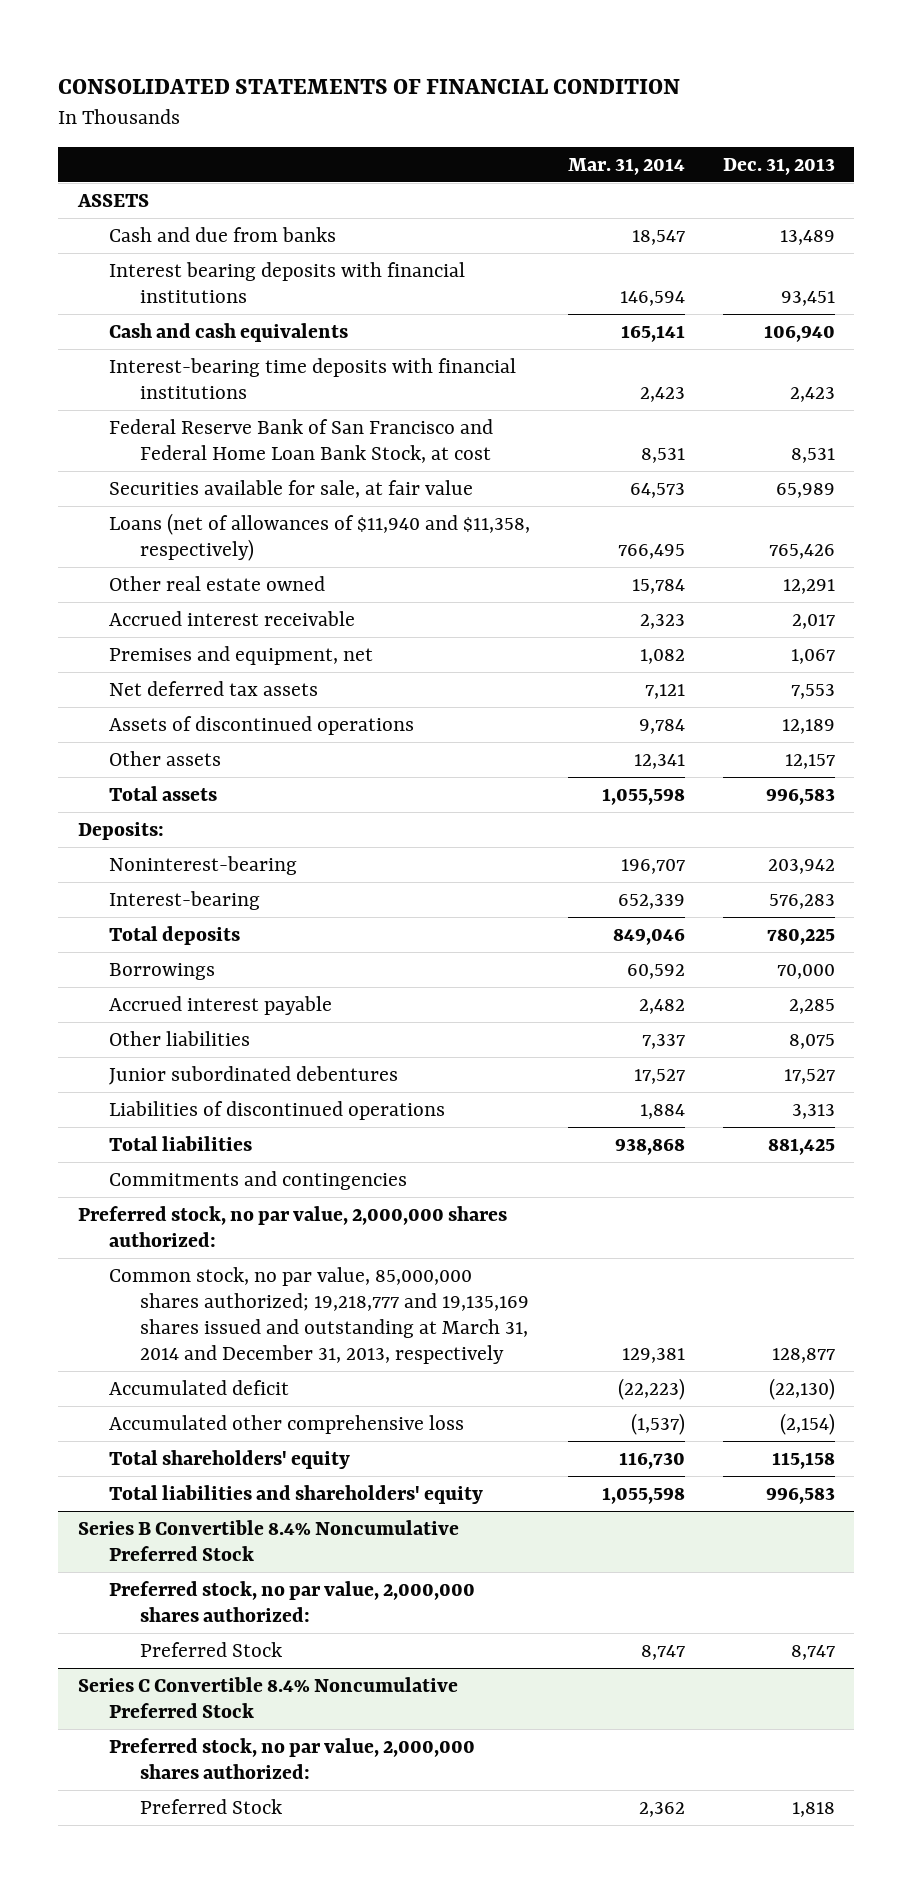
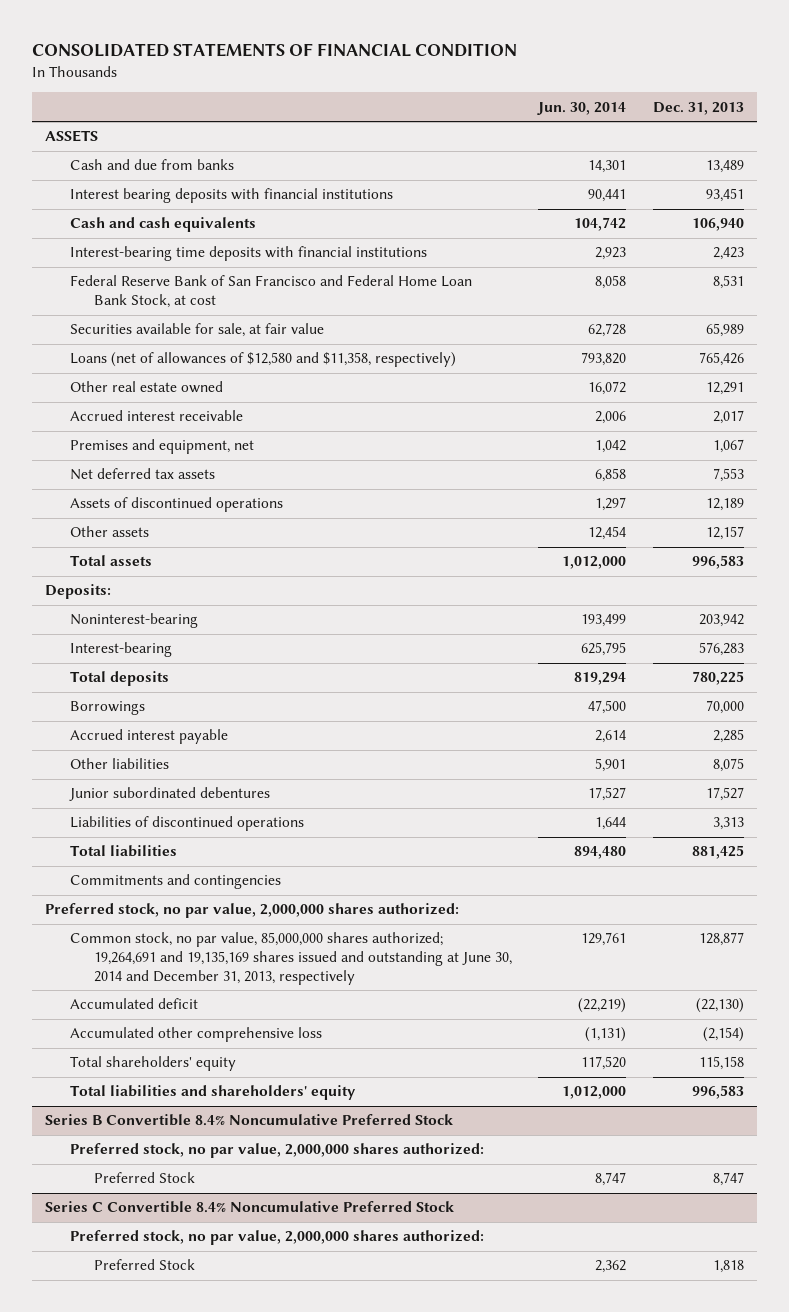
- | Mar. 31, 2014 | Dec. 31, 2013
+ | Jun. 30, 2014 | Dec. 31, 2013
- Loans (net of allowances of $11,940 and $11,358, respectively) | 766,495 | 765,426
+ Loans (net of allowances of $12,580 and $11,358, respectively) | 793,820 | 765,426
- Common stock, no par value, 85,000,000 shares authorized; 19,218,777 and 19,135,169 shares issued and outstanding at March 31, 2014 and December 31, 2013, respectively | 129,381 | 128,877
+ Common stock, no par value, 85,000,000 shares authorized; 19,264,691 and 19,135,169 shares issued and outstanding at June 30, 2014 and December 31, 2013, respectively | 129,761 | 128,877

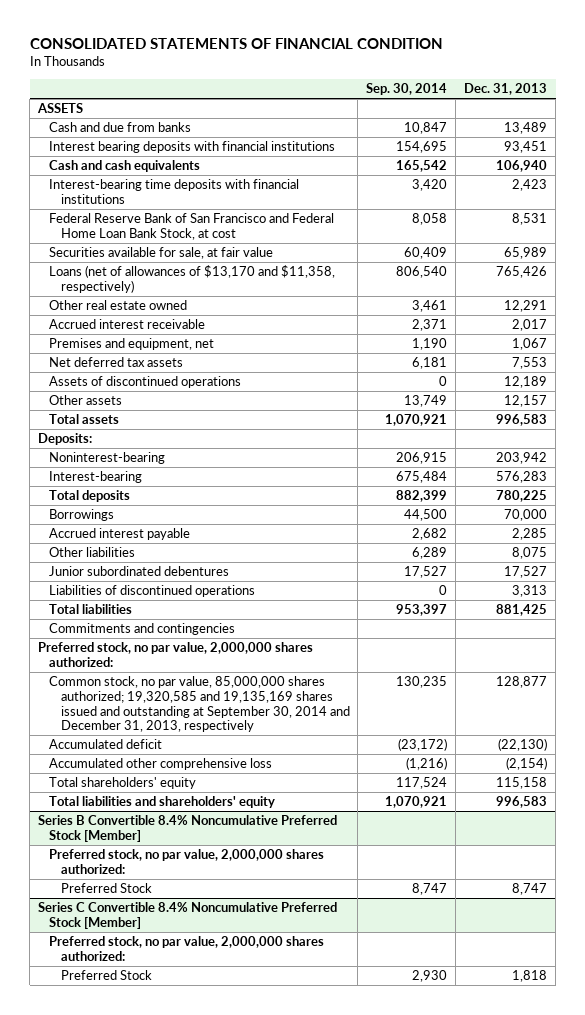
- | Jun. 30, 2014 | Dec. 31, 2013
+ | Sep. 30, 2014 | Dec. 31, 2013
- Loans (net of allowances of $12,580 and $11,358, respectively) | 793,820 | 765,426
+ Loans (net of allowances of $13,170 and $11,358, respectively) | 806,540 | 765,426
- Common stock, no par value, 85,000,000 shares authorized; 19,264,691 and 19,135,169 shares issued and outstanding at June 30, 2014 and December 31, 2013, respectively | 129,761 | 128,877
+ Common stock, no par value, 85,000,000 shares authorized; 19,320,585 and 19,135,169 shares issued and outstanding at September 30, 2014 and December 31, 2013, respectively | 130,235 | 128,877
- Series B Convertible 8.4% Noncumulative Preferred Stock
+ Series B Convertible 8.4% Noncumulative Preferred Stock [Member]
- Series C Convertible 8.4% Noncumulative Preferred Stock
+ Series C Convertible 8.4% Noncumulative Preferred Stock [Member]

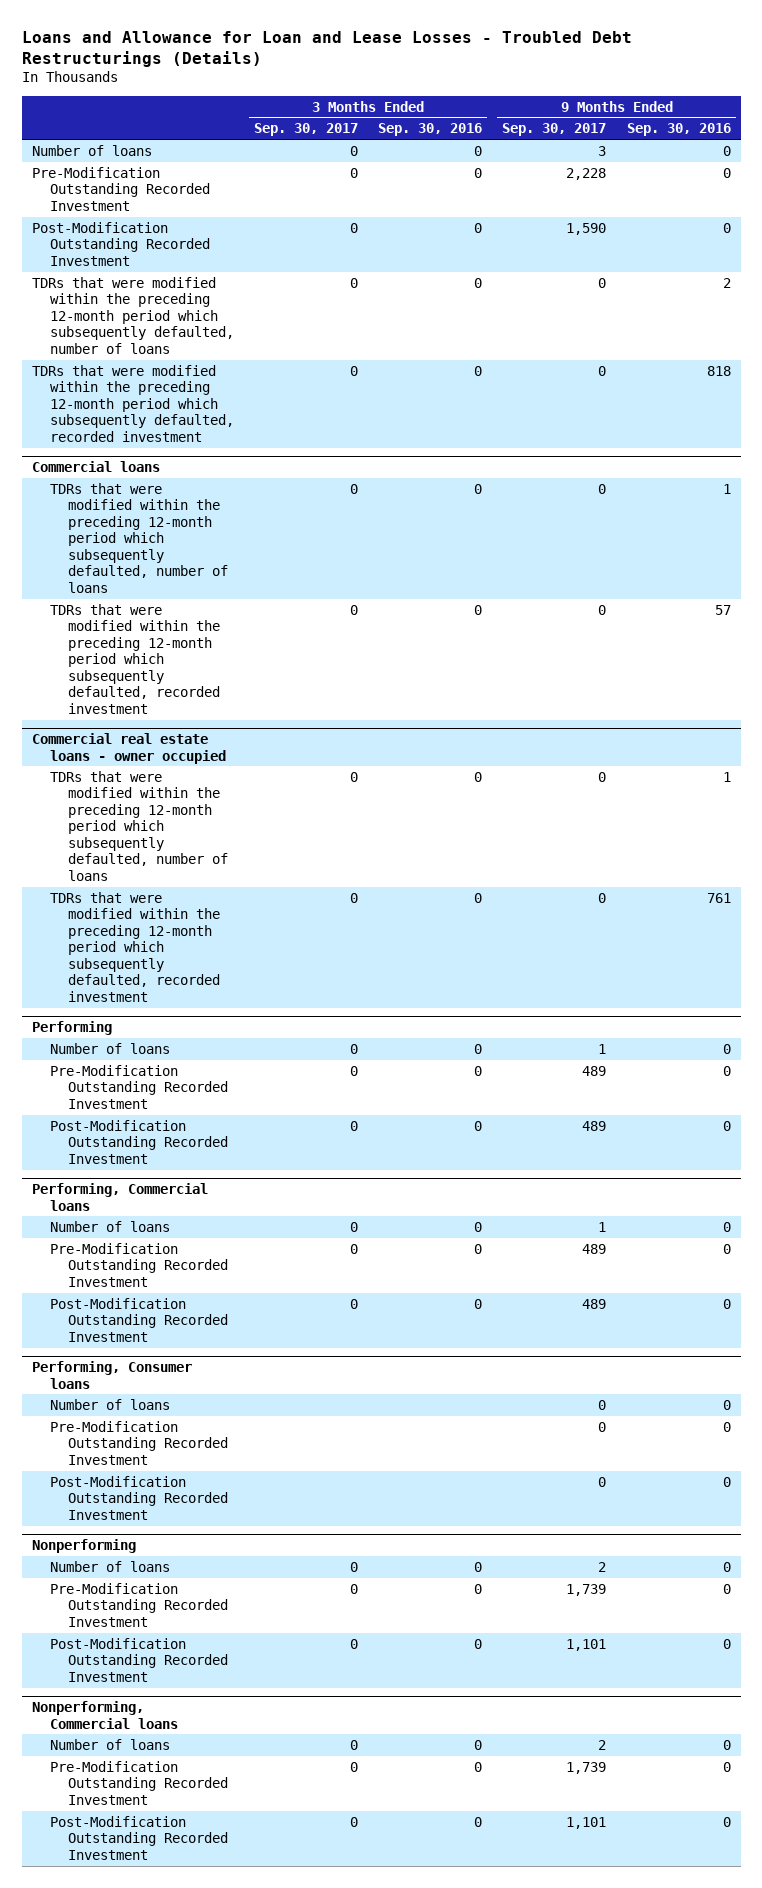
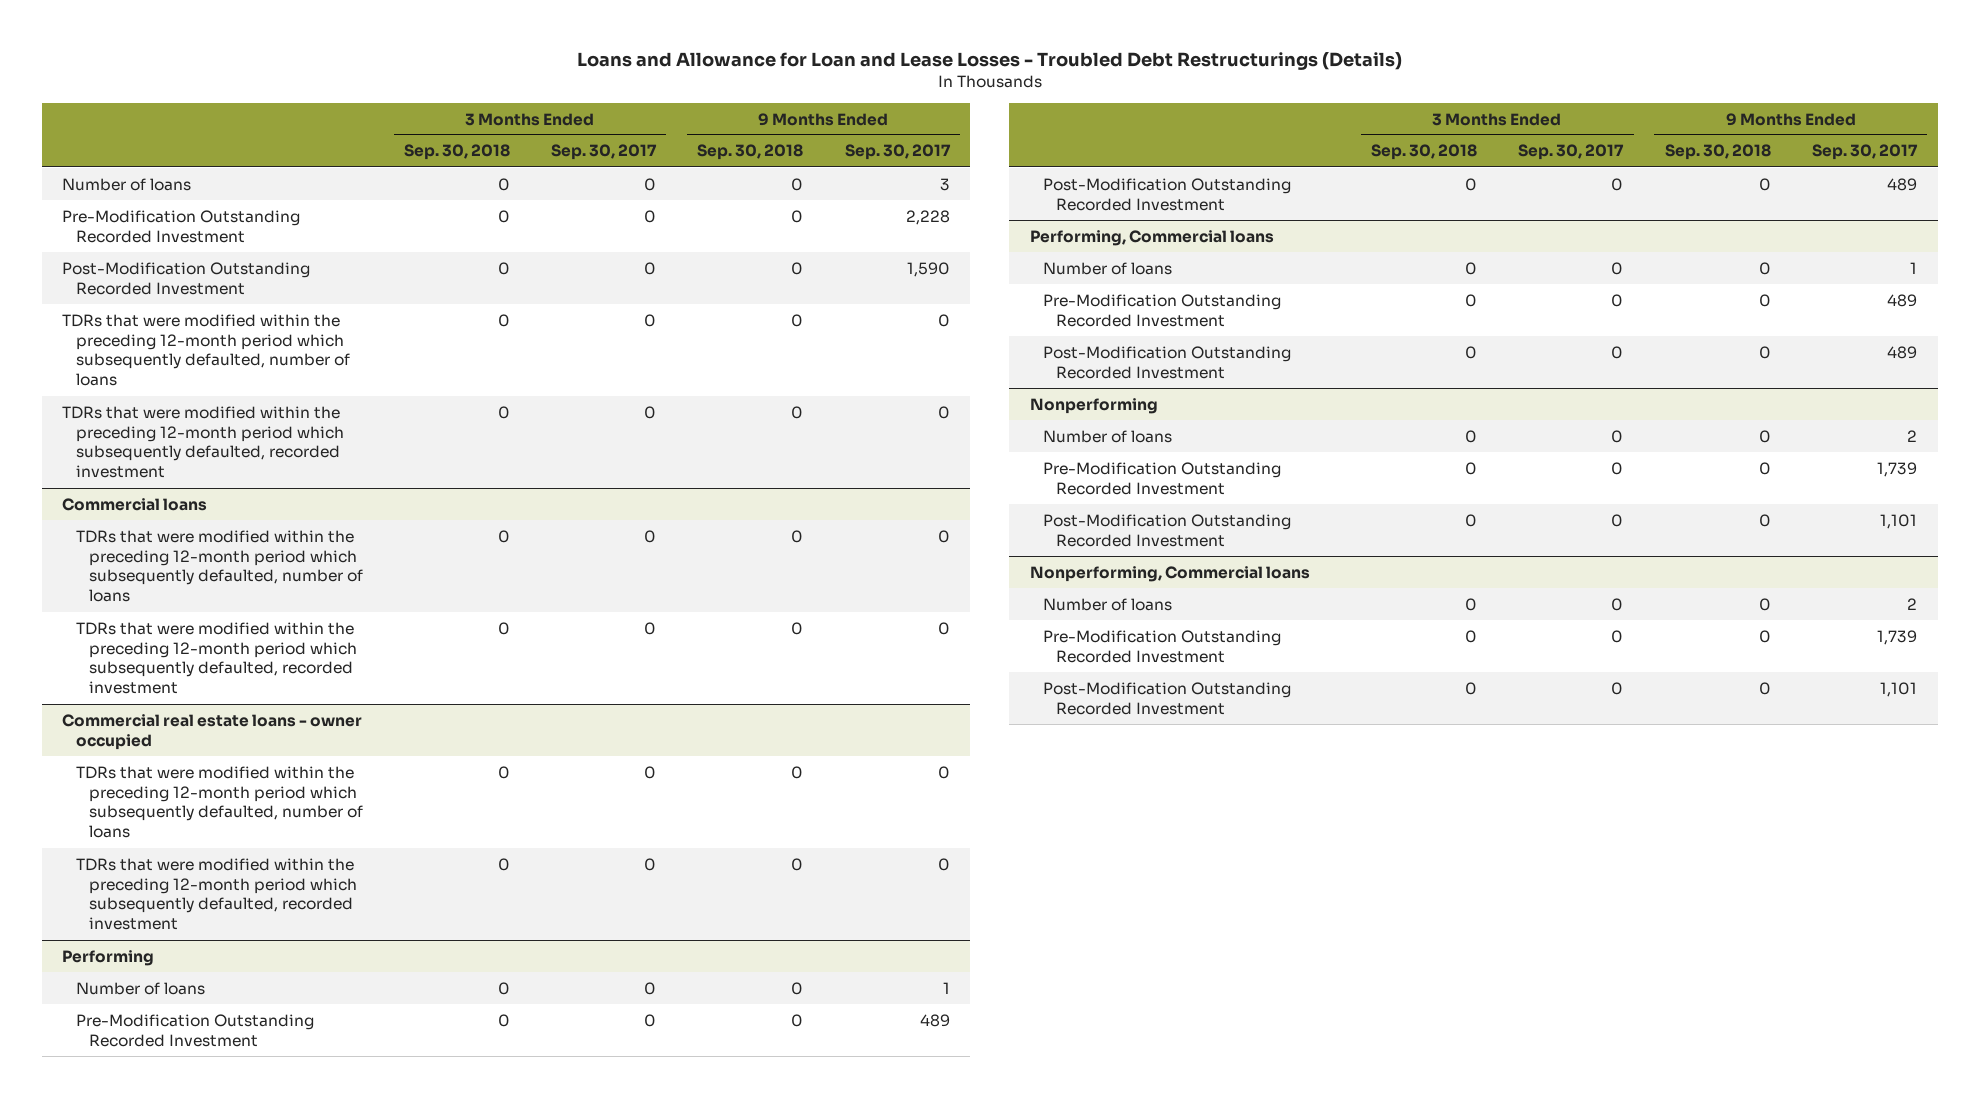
- | 3 Months Ended Sep. 30, 2017 | 3 Months Ended Sep. 30, 2016 | 9 Months Ended Sep. 30, 2017 | 9 Months Ended Sep. 30, 2016
+ | 3 Months Ended Sep. 30, 2018 | 3 Months Ended Sep. 30, 2017 | 9 Months Ended Sep. 30, 2018 | 9 Months Ended Sep. 30, 2017
- Performing, Consumer loans
- Number of loans | | | 0 | 0
- Pre-Modification Outstanding Recorded Investment | | | 0 | 0
- Post-Modification Outstanding Recorded Investment | | | 0 | 0

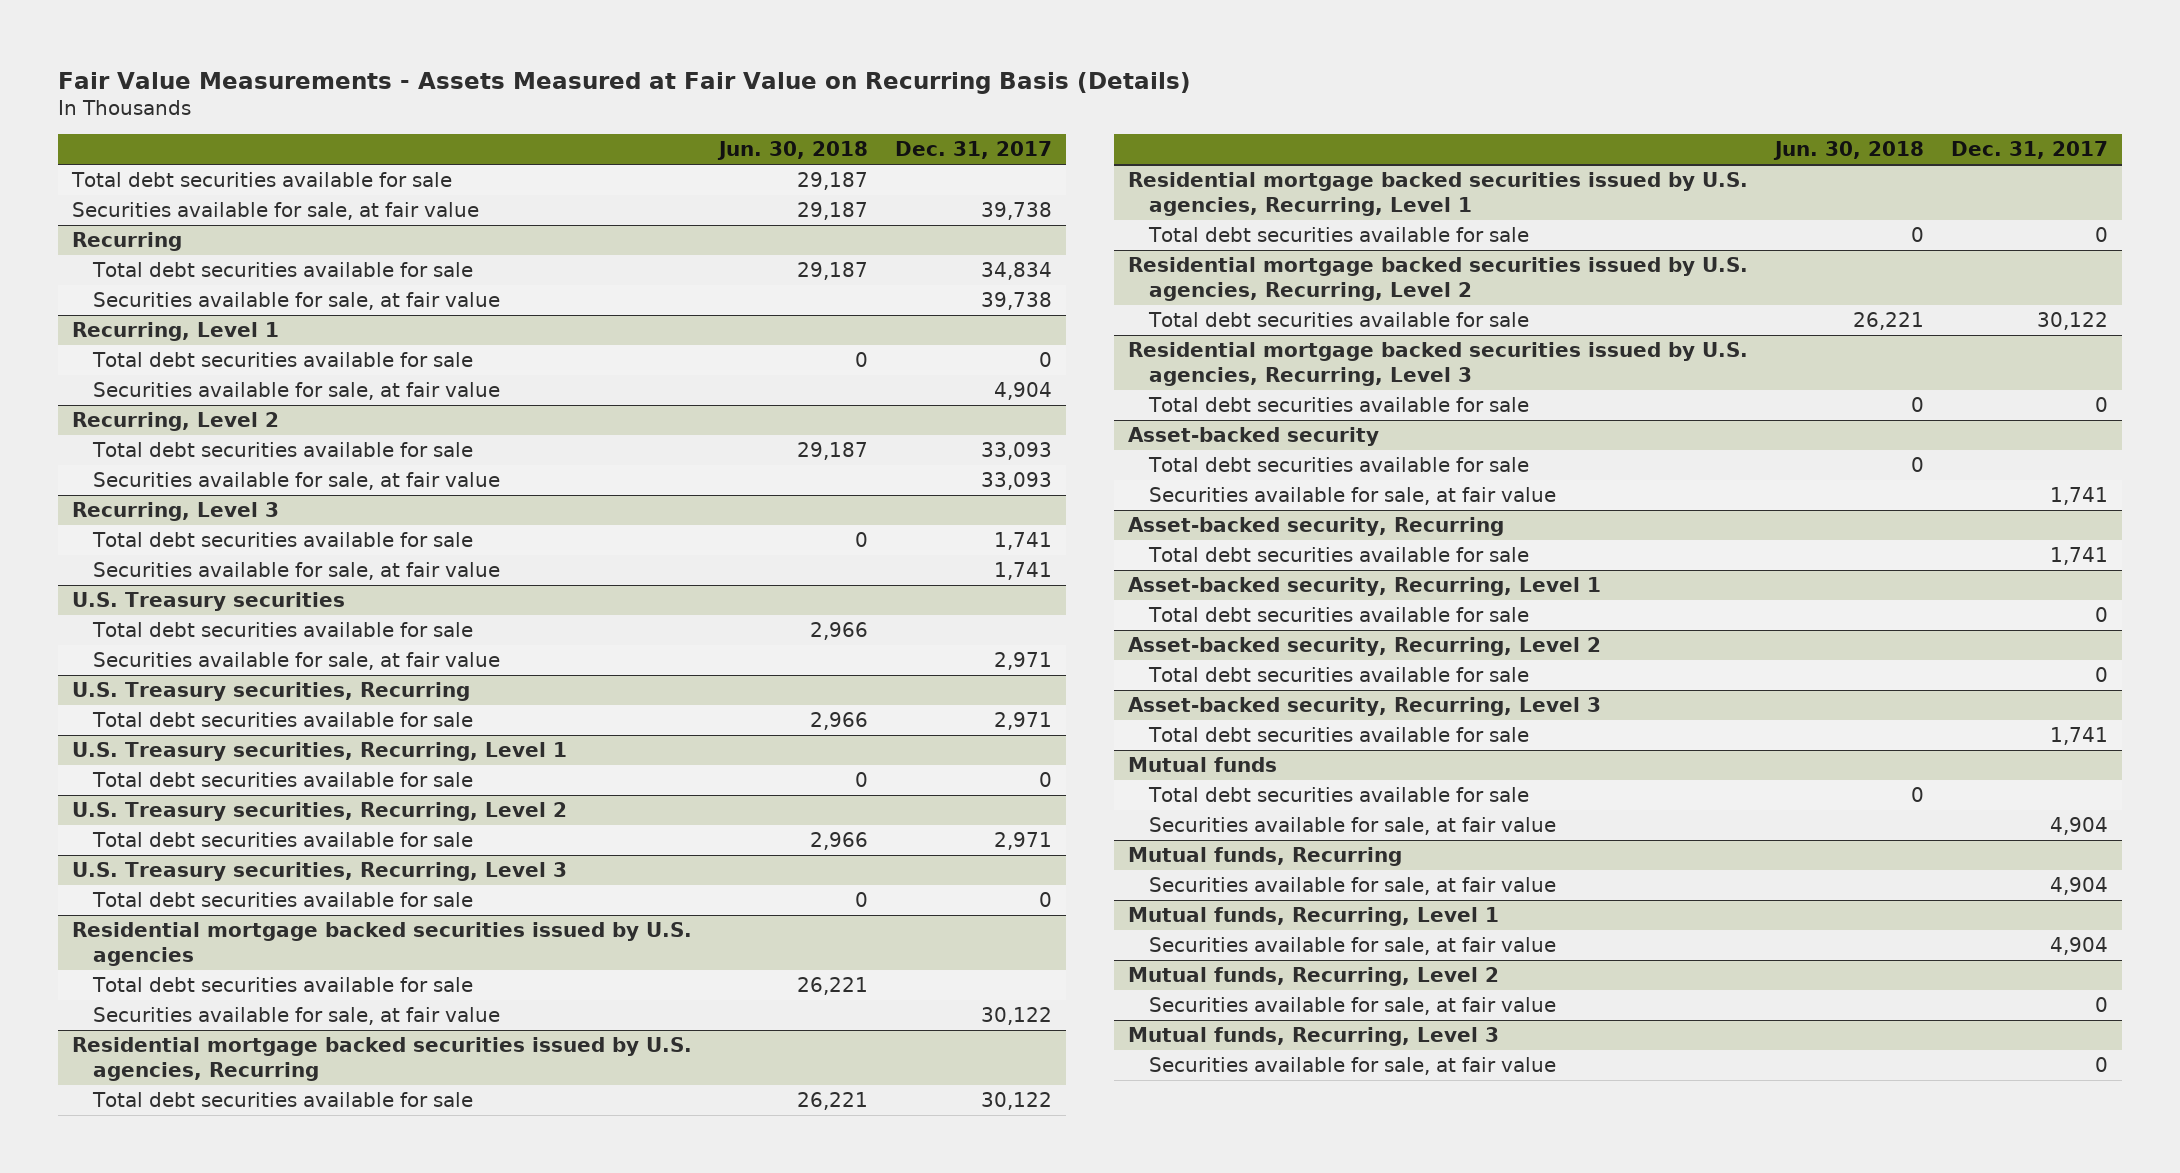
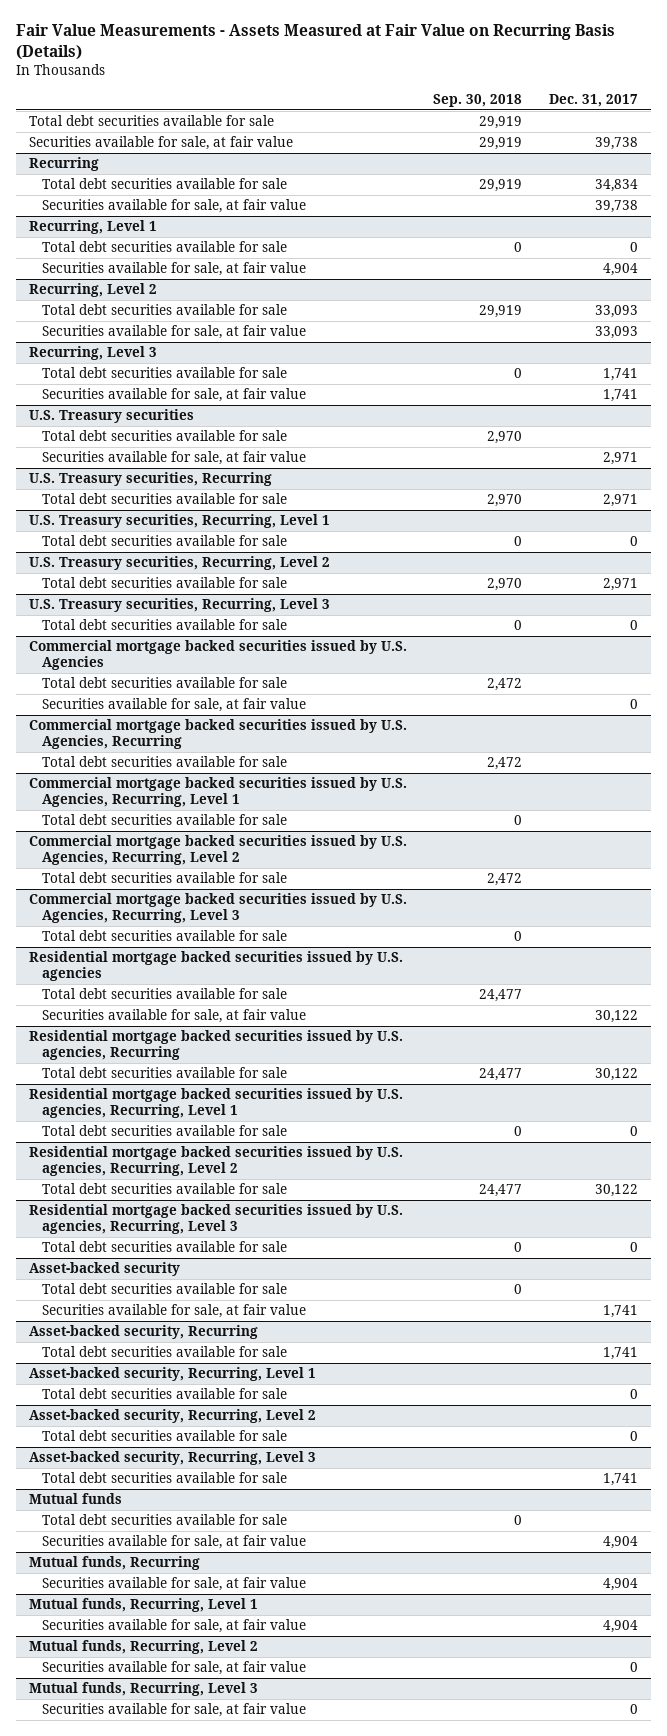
- | Jun. 30, 2018 | Dec. 31, 2017
+ | Sep. 30, 2018 | Dec. 31, 2017
+ Commercial mortgage backed securities issued by U.S. Agencies
+ Total debt securities available for sale | 2,472 |
+ Securities available for sale, at fair value | | 0
+ Commercial mortgage backed securities issued by U.S. Agencies, Recurring
+ Total debt securities available for sale | 2,472 |
+ Commercial mortgage backed securities issued by U.S. Agencies, Recurring, Level 1
+ Total debt securities available for sale | 0 |
+ Commercial mortgage backed securities issued by U.S. Agencies, Recurring, Level 2
+ Total debt securities available for sale | 2,472 |
+ Commercial mortgage backed securities issued by U.S. Agencies, Recurring, Level 3
+ Total debt securities available for sale | 0 |

